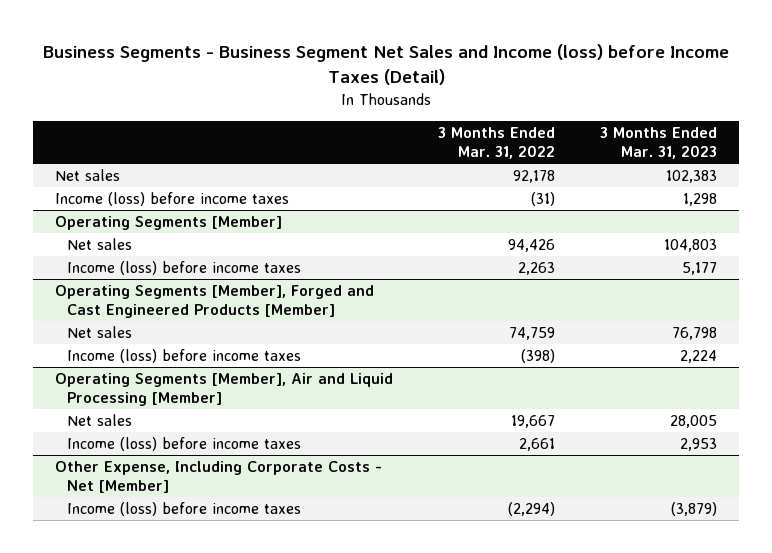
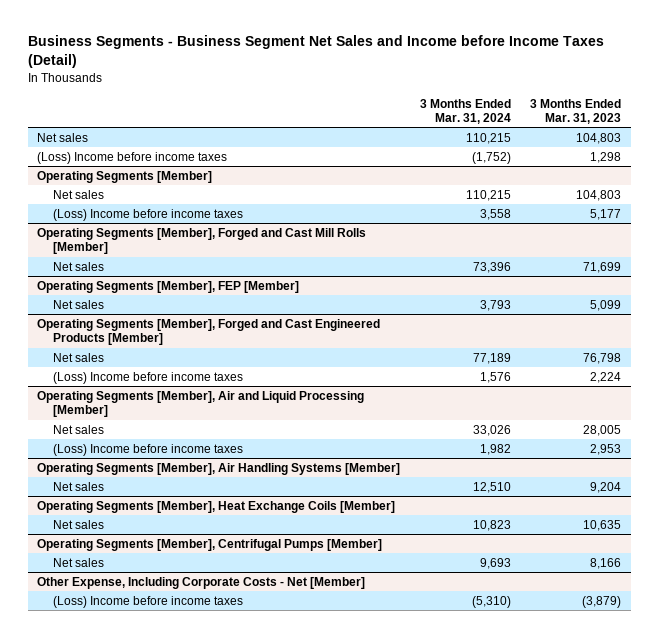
- Business Segments - Business Segment Net Sales and Income (loss) before Income Taxes (Detail)
+ Business Segments - Business Segment Net Sales and Income before Income Taxes (Detail)
- | 3 Months Ended Mar. 31, 2022 | 3 Months Ended Mar. 31, 2023
+ | 3 Months Ended Mar. 31, 2024 | 3 Months Ended Mar. 31, 2023
- Net sales | 92,178 | 102,383
- Income (loss) before income taxes | (31) | 1,298
+ Net sales | 110,215 | 104,803
+ (Loss) Income before income taxes | (1,752) | 1,298
@ Operating Segments [Member]
- Income (loss) before income taxes | 2,263 | 5,177
+ (Loss) Income before income taxes | 3,558 | 5,177
+ Operating Segments [Member], Forged and Cast Mill Rolls [Member]
+ Net sales | 73,396 | 71,699
+ Operating Segments [Member], FEP [Member]
+ Net sales | 3,793 | 5,099
@ Operating Segments [Member], Forged and Cast Engineered Products [Member]
- Income (loss) before income taxes | (398) | 2,224
+ (Loss) Income before income taxes | 1,576 | 2,224
@ Operating Segments [Member], Air and Liquid Processing [Member]
- Income (loss) before income taxes | 2,661 | 2,953
+ (Loss) Income before income taxes | 1,982 | 2,953
+ Operating Segments [Member], Air Handling Systems [Member]
+ Net sales | 12,510 | 9,204
+ Operating Segments [Member], Heat Exchange Coils [Member]
+ Net sales | 10,823 | 10,635
+ Operating Segments [Member], Centrifugal Pumps [Member]
+ Net sales | 9,693 | 8,166
@ Other Expense, Including Corporate Costs - Net [Member]
- Income (loss) before income taxes | (2,294) | (3,879)
+ (Loss) Income before income taxes | (5,310) | (3,879)

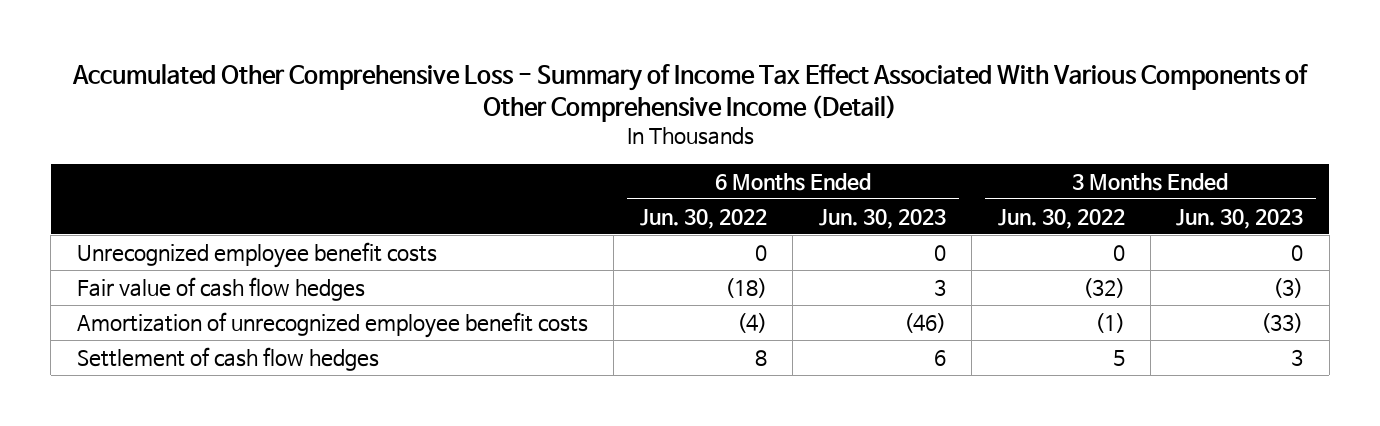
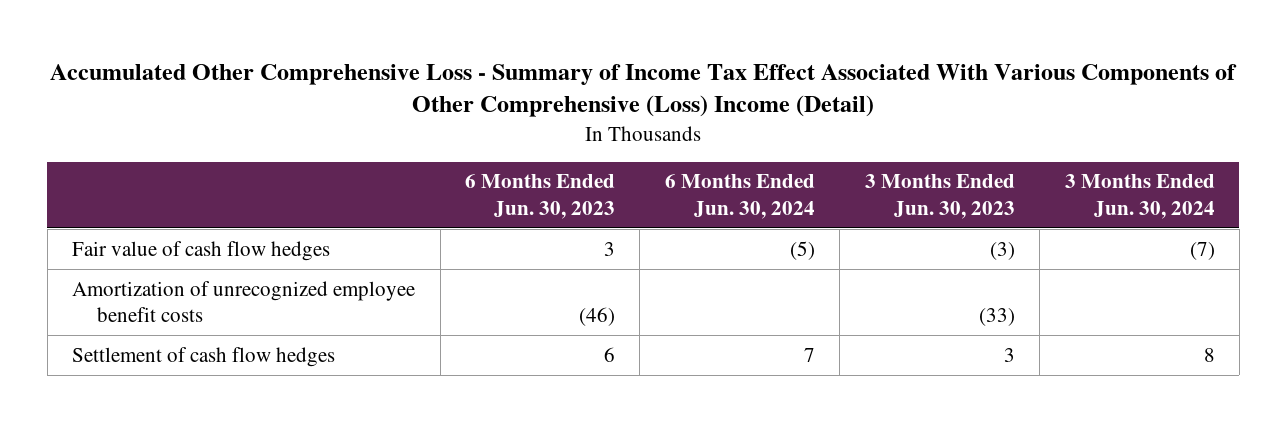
- Accumulated Other Comprehensive Loss - Summary of Income Tax Effect Associated With Various Components of Other Comprehensive Income (Detail)
+ Accumulated Other Comprehensive Loss - Summary of Income Tax Effect Associated With Various Components of Other Comprehensive (Loss) Income (Detail)
- | 6 Months Ended Jun. 30, 2022 | 6 Months Ended Jun. 30, 2023 | 3 Months Ended Jun. 30, 2022 | 3 Months Ended Jun. 30, 2023
+ | 6 Months Ended Jun. 30, 2023 | 6 Months Ended Jun. 30, 2024 | 3 Months Ended Jun. 30, 2023 | 3 Months Ended Jun. 30, 2024
- Unrecognized employee benefit costs | 0 | 0 | 0 | 0

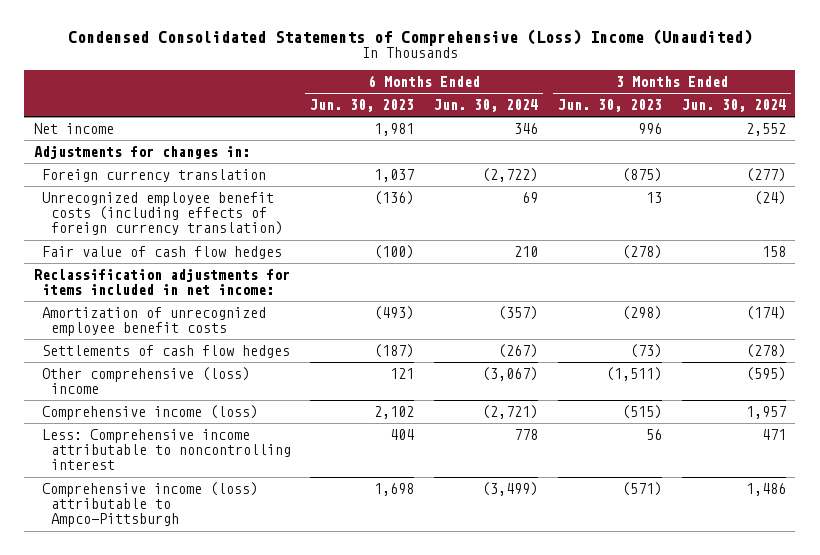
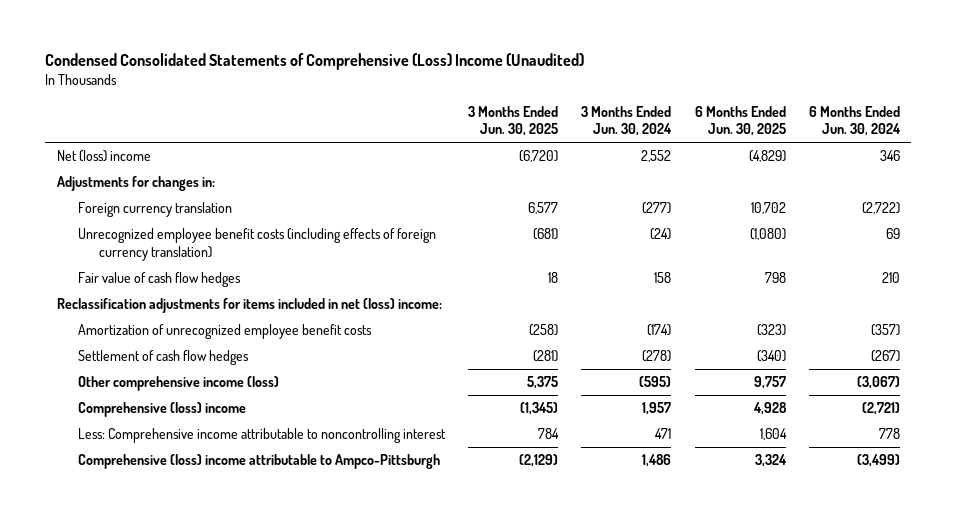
- | 6 Months Ended Jun. 30, 2023 | 6 Months Ended Jun. 30, 2024 | 3 Months Ended Jun. 30, 2023 | 3 Months Ended Jun. 30, 2024
+ | 3 Months Ended Jun. 30, 2025 | 3 Months Ended Jun. 30, 2024 | 6 Months Ended Jun. 30, 2025 | 6 Months Ended Jun. 30, 2024
- Net income | 1,981 | 346 | 996 | 2,552
+ Net (loss) income | (6,720) | 2,552 | (4,829) | 346
- Reclassification adjustments for items included in net income:
+ Reclassification adjustments for items included in net (loss) income:
- Settlements of cash flow hedges | (187) | (267) | (73) | (278)
- Other comprehensive (loss) income | 121 | (3,067) | (1,511) | (595)
- Comprehensive income (loss) | 2,102 | (2,721) | (515) | 1,957
+ Settlement of cash flow hedges | (281) | (278) | (340) | (267)
+ Other comprehensive income (loss) | 5,375 | (595) | 9,757 | (3,067)
+ Comprehensive (loss) income | (1,345) | 1,957 | 4,928 | (2,721)
- Comprehensive income (loss) attributable to Ampco-Pittsburgh | 1,698 | (3,499) | (571) | 1,486
+ Comprehensive (loss) income attributable to Ampco-Pittsburgh | (2,129) | 1,486 | 3,324 | (3,499)

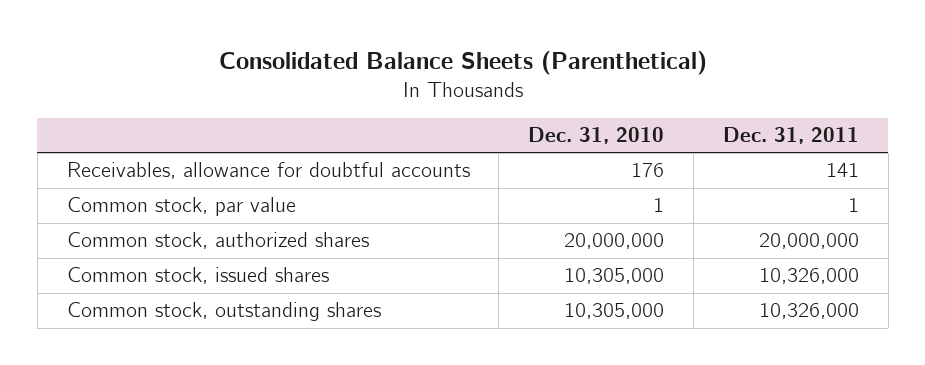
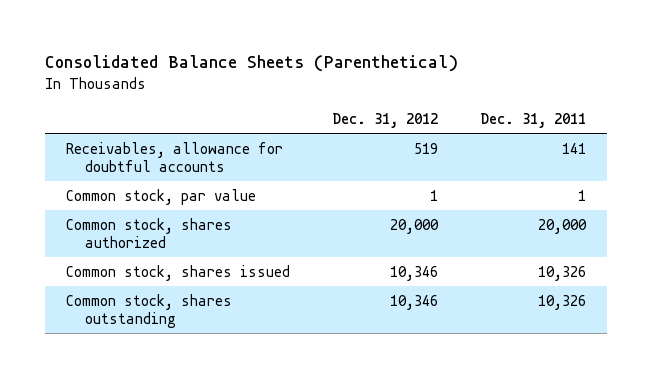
- | Dec. 31, 2010 | Dec. 31, 2011
+ | Dec. 31, 2012 | Dec. 31, 2011
- Common stock, authorized shares | 20,000,000 | 20,000,000
- Common stock, issued shares | 10,305,000 | 10,326,000
- Common stock, outstanding shares | 10,305,000 | 10,326,000
+ Common stock, shares authorized | 20,000 | 20,000
+ Common stock, shares issued | 10,346 | 10,326
+ Common stock, shares outstanding | 10,346 | 10,326

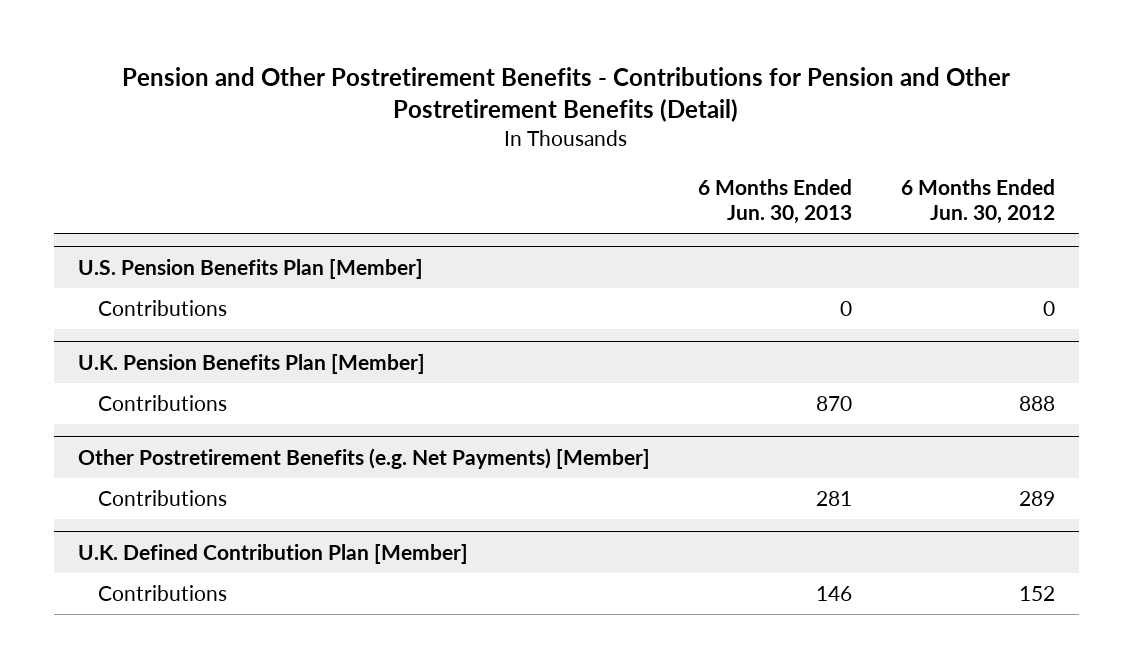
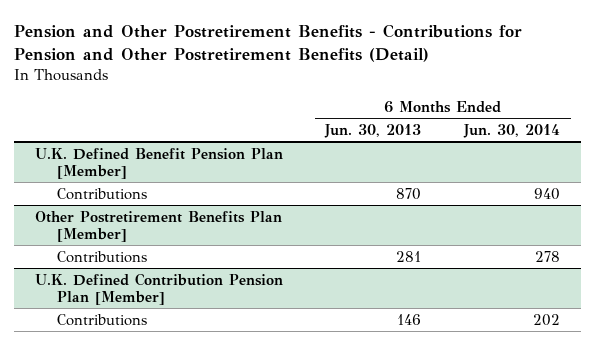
- | 6 Months Ended Jun. 30, 2013 | 6 Months Ended Jun. 30, 2012
+ | 6 Months Ended Jun. 30, 2013 | 6 Months Ended Jun. 30, 2014
- U.S. Pension Benefits Plan [Member]
- Contributions | 0 | 0
- U.K. Pension Benefits Plan [Member]
+ U.K. Defined Benefit Pension Plan [Member]
- Other Postretirement Benefits (e.g. Net Payments) [Member]
+ Other Postretirement Benefits Plan [Member]
- U.K. Defined Contribution Plan [Member]
+ U.K. Defined Contribution Pension Plan [Member]

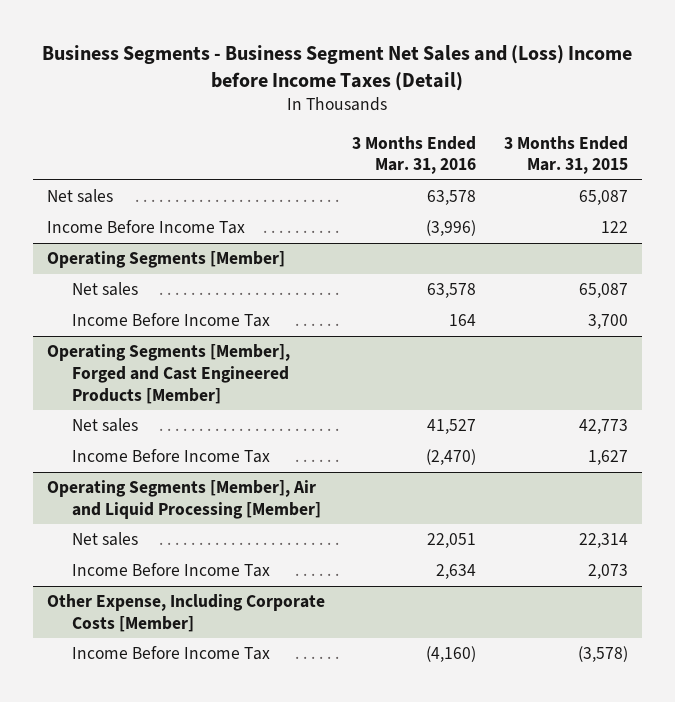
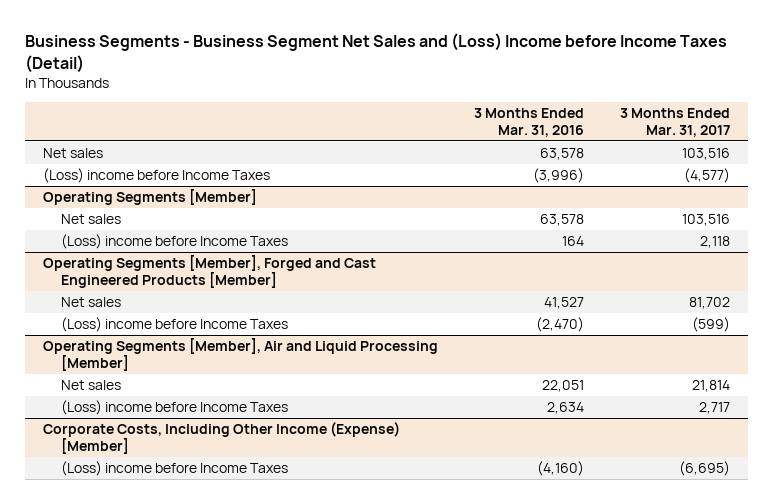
- | 3 Months Ended Mar. 31, 2016 | 3 Months Ended Mar. 31, 2015
+ | 3 Months Ended Mar. 31, 2016 | 3 Months Ended Mar. 31, 2017
- Income Before Income Tax | (3,996) | 122
+ (Loss) income before Income Taxes | (3,996) | (4,577)
@ Operating Segments [Member]
- Income Before Income Tax | 164 | 3,700
+ (Loss) income before Income Taxes | 164 | 2,118
@ Operating Segments [Member], Forged and Cast Engineered Products [Member]
- Income Before Income Tax | (2,470) | 1,627
+ (Loss) income before Income Taxes | (2,470) | (599)
@ Operating Segments [Member], Air and Liquid Processing [Member]
- Income Before Income Tax | 2,634 | 2,073
- Other Expense, Including Corporate Costs [Member]
- Income Before Income Tax | (4,160) | (3,578)
@ Operating Segments [Member], Air and Liquid Processing [Member]
+ (Loss) income before Income Taxes | 2,634 | 2,717
+ Corporate Costs, Including Other Income (Expense) [Member]
+ (Loss) income before Income Taxes | (4,160) | (6,695)

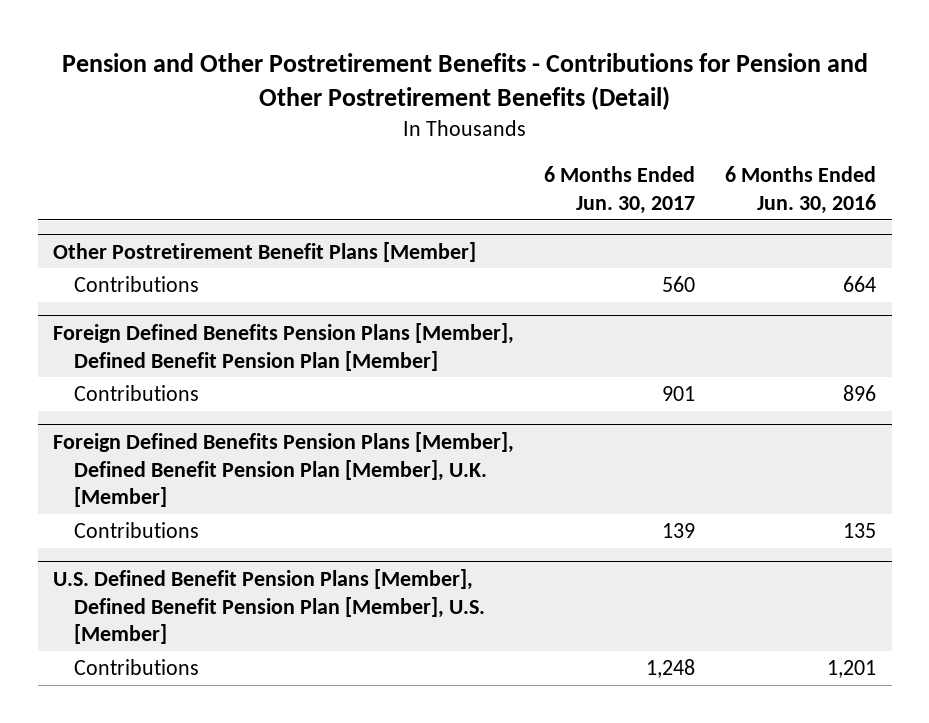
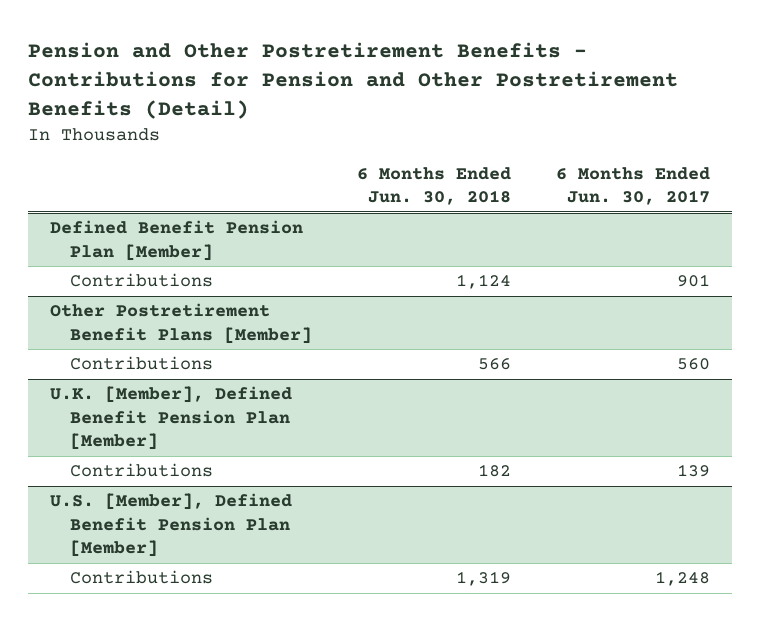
- | 6 Months Ended Jun. 30, 2017 | 6 Months Ended Jun. 30, 2016
+ | 6 Months Ended Jun. 30, 2018 | 6 Months Ended Jun. 30, 2017
+ Defined Benefit Pension Plan [Member]
+ Contributions | 1,124 | 901
- Foreign Defined Benefits Pension Plans [Member], Defined Benefit Pension Plan [Member]
- Contributions | 901 | 896
- Foreign Defined Benefits Pension Plans [Member], Defined Benefit Pension Plan [Member], U.K. [Member]
+ U.K. [Member], Defined Benefit Pension Plan [Member]
- U.S. Defined Benefit Pension Plans [Member], Defined Benefit Pension Plan [Member], U.S. [Member]
+ U.S. [Member], Defined Benefit Pension Plan [Member]

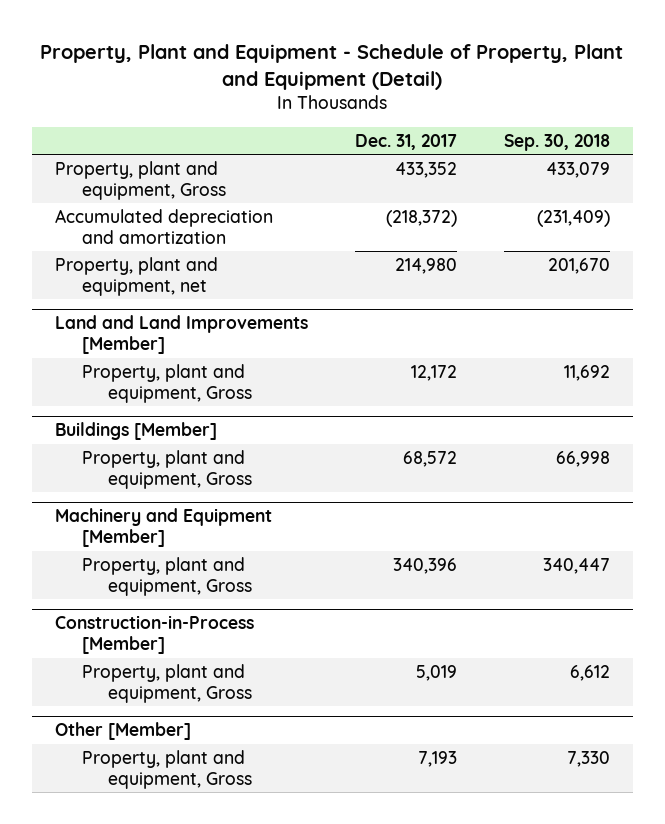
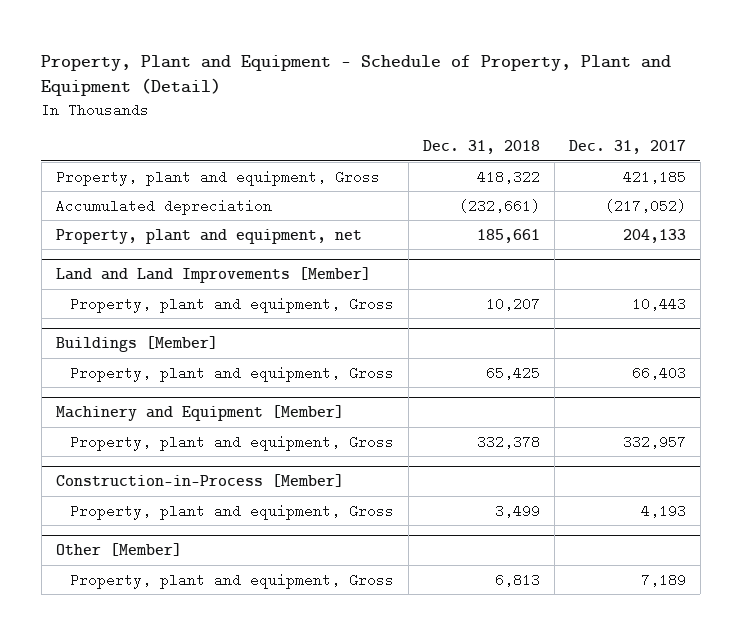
- | Dec. 31, 2017 | Sep. 30, 2018
+ | Dec. 31, 2018 | Dec. 31, 2017
- Property, plant and equipment, Gross | 433,352 | 433,079
- Accumulated depreciation and amortization | (218,372) | (231,409)
- Property, plant and equipment, net | 214,980 | 201,670
+ Property, plant and equipment, Gross | 418,322 | 421,185
+ Accumulated depreciation | (232,661) | (217,052)
+ Property, plant and equipment, net | 185,661 | 204,133
@ Land and Land Improvements [Member]
- Property, plant and equipment, Gross | 12,172 | 11,692
+ Property, plant and equipment, Gross | 10,207 | 10,443
@ Buildings [Member]
- Property, plant and equipment, Gross | 68,572 | 66,998
+ Property, plant and equipment, Gross | 65,425 | 66,403
@ Machinery and Equipment [Member]
- Property, plant and equipment, Gross | 340,396 | 340,447
+ Property, plant and equipment, Gross | 332,378 | 332,957
@ Construction-in-Process [Member]
- Property, plant and equipment, Gross | 5,019 | 6,612
+ Property, plant and equipment, Gross | 3,499 | 4,193
@ Other [Member]
- Property, plant and equipment, Gross | 7,193 | 7,330
+ Property, plant and equipment, Gross | 6,813 | 7,189

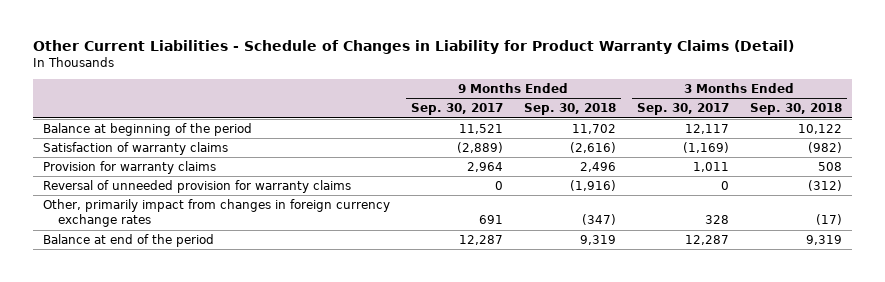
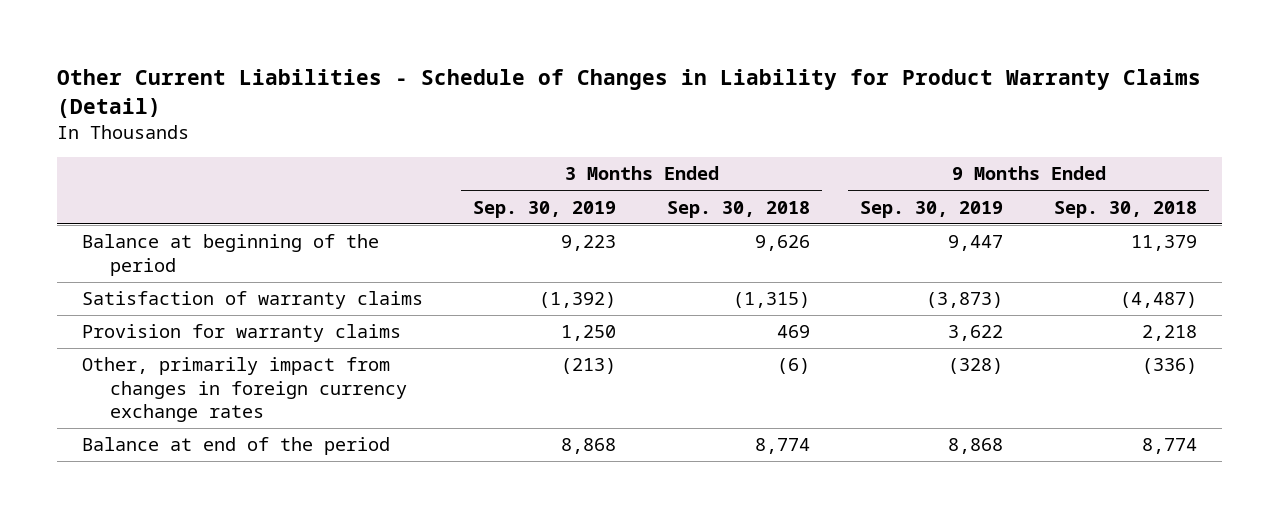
- | 9 Months Ended Sep. 30, 2017 | 9 Months Ended Sep. 30, 2018 | 3 Months Ended Sep. 30, 2017 | 3 Months Ended Sep. 30, 2018
+ | 3 Months Ended Sep. 30, 2019 | 3 Months Ended Sep. 30, 2018 | 9 Months Ended Sep. 30, 2019 | 9 Months Ended Sep. 30, 2018
- Balance at beginning of the period | 11,521 | 11,702 | 12,117 | 10,122
- Satisfaction of warranty claims | (2,889) | (2,616) | (1,169) | (982)
- Provision for warranty claims | 2,964 | 2,496 | 1,011 | 508
- Reversal of unneeded provision for warranty claims | 0 | (1,916) | 0 | (312)
- Other, primarily impact from changes in foreign currency exchange rates | 691 | (347) | 328 | (17)
- Balance at end of the period | 12,287 | 9,319 | 12,287 | 9,319
+ Balance at beginning of the period | 9,223 | 9,626 | 9,447 | 11,379
+ Satisfaction of warranty claims | (1,392) | (1,315) | (3,873) | (4,487)
+ Provision for warranty claims | 1,250 | 469 | 3,622 | 2,218
+ Other, primarily impact from changes in foreign currency exchange rates | (213) | (6) | (328) | (336)
+ Balance at end of the period | 8,868 | 8,774 | 8,868 | 8,774

